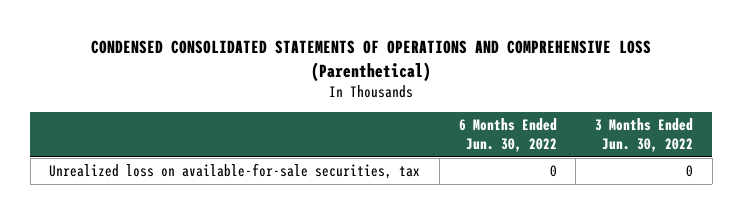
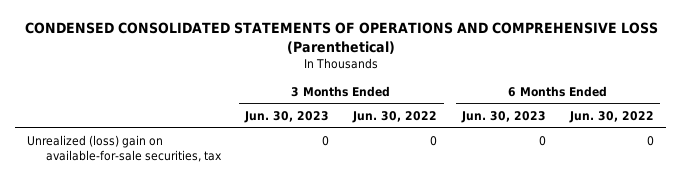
- | 6 Months Ended Jun. 30, 2022 | 3 Months Ended Jun. 30, 2022
+ | 3 Months Ended Jun. 30, 2023 | 3 Months Ended Jun. 30, 2022 | 6 Months Ended Jun. 30, 2023 | 6 Months Ended Jun. 30, 2022
- Unrealized loss on available-for-sale securities, tax | 0 | 0
+ Unrealized (loss) gain on available-for-sale securities, tax | 0 | 0 | 0 | 0

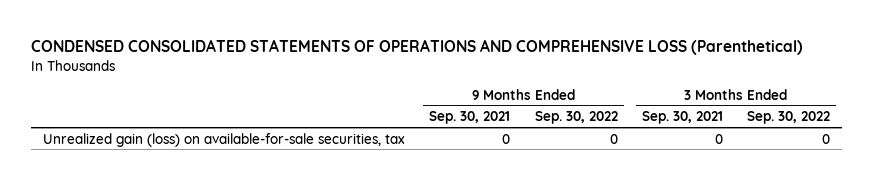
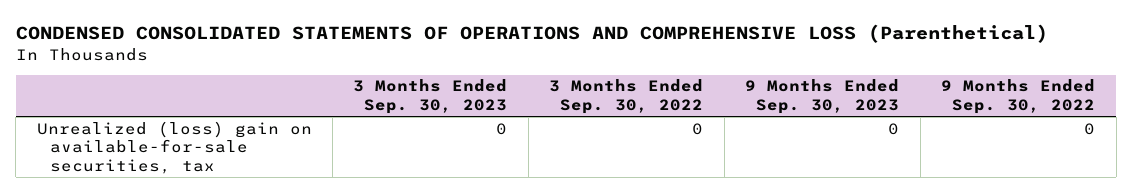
- | 9 Months Ended Sep. 30, 2021 | 9 Months Ended Sep. 30, 2022 | 3 Months Ended Sep. 30, 2021 | 3 Months Ended Sep. 30, 2022
+ | 3 Months Ended Sep. 30, 2023 | 3 Months Ended Sep. 30, 2022 | 9 Months Ended Sep. 30, 2023 | 9 Months Ended Sep. 30, 2022
- Unrealized gain (loss) on available-for-sale securities, tax | 0 | 0 | 0 | 0
+ Unrealized (loss) gain on available-for-sale securities, tax | 0 | 0 | 0 | 0

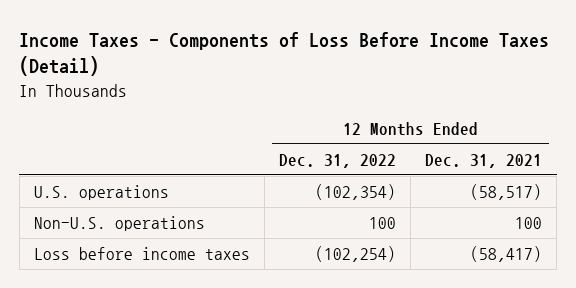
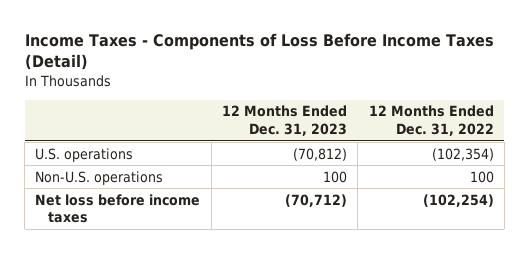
- | 12 Months Ended Dec. 31, 2022 | 12 Months Ended Dec. 31, 2021
+ | 12 Months Ended Dec. 31, 2023 | 12 Months Ended Dec. 31, 2022
- Loss before income taxes | (102,254) | (58,417)
+ Net loss before income taxes | (70,712) | (102,254)

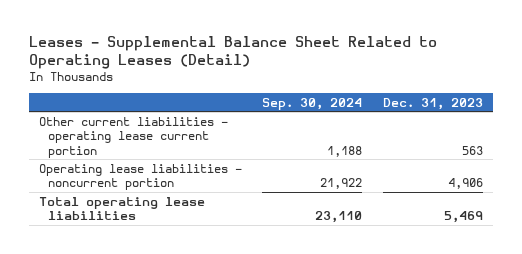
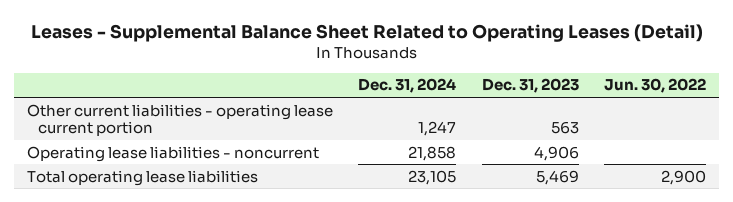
- | Sep. 30, 2024 | Dec. 31, 2023
+ | Dec. 31, 2024 | Dec. 31, 2023 | Jun. 30, 2022
- Operating lease liabilities - noncurrent portion | 21,922 | 4,906
+ Operating lease liabilities - noncurrent | 21,858 | 4,906 |

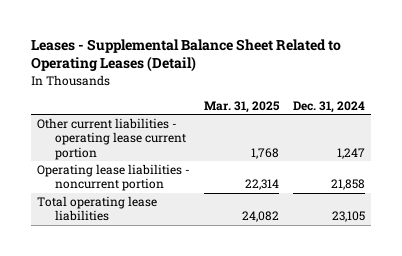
- | Dec. 31, 2024 | Dec. 31, 2023 | Jun. 30, 2022
+ | Mar. 31, 2025 | Dec. 31, 2024
- Operating lease liabilities - noncurrent | 21,858 | 4,906 |
+ Operating lease liabilities - noncurrent portion | 22,314 | 21,858

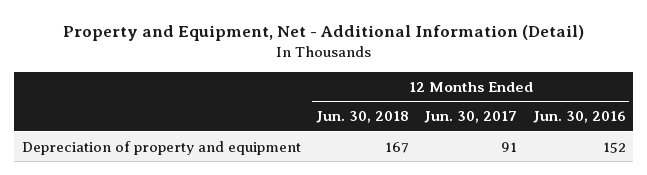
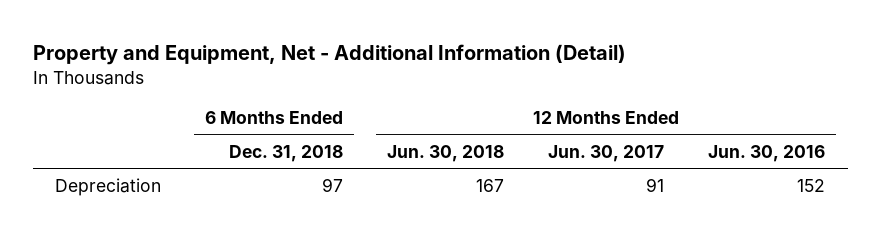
- | 12 Months Ended Jun. 30, 2018 | 12 Months Ended Jun. 30, 2017 | 12 Months Ended Jun. 30, 2016
+ | 6 Months Ended Dec. 31, 2018 | 12 Months Ended Jun. 30, 2018 | 12 Months Ended Jun. 30, 2017 | 12 Months Ended Jun. 30, 2016
- Depreciation of property and equipment | 167 | 91 | 152
+ Depreciation | 97 | 167 | 91 | 152

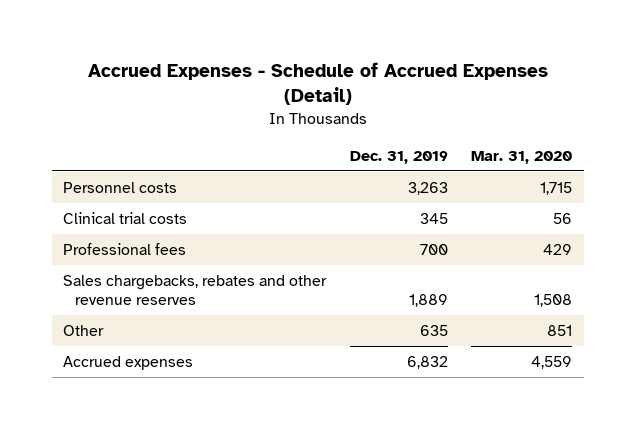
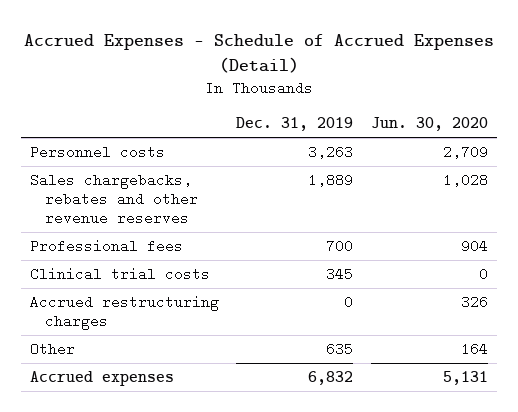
- | Dec. 31, 2019 | Mar. 31, 2020
+ | Dec. 31, 2019 | Jun. 30, 2020
moved down: Professional fees | 700 | 904
moved down: Clinical trial costs | 345 | 0
+ Accrued restructuring charges | 0 | 326

